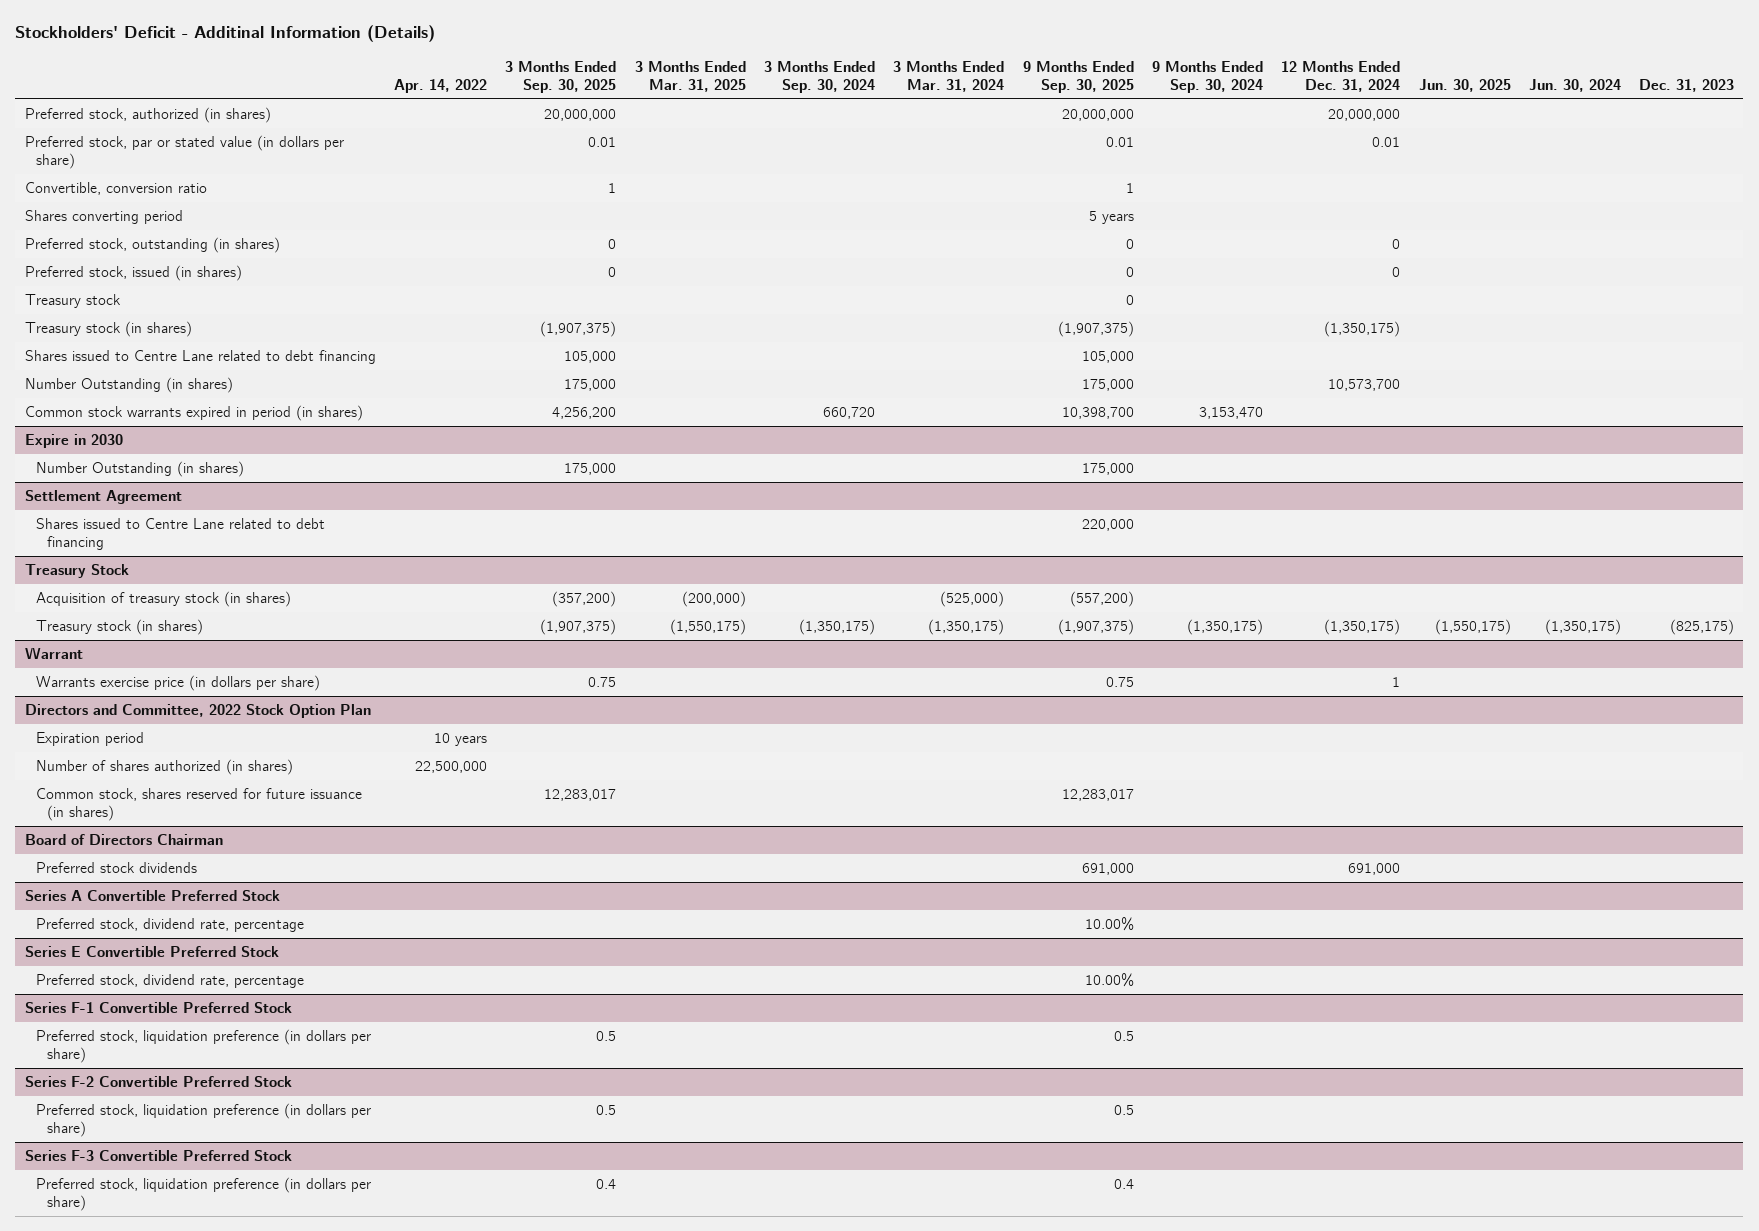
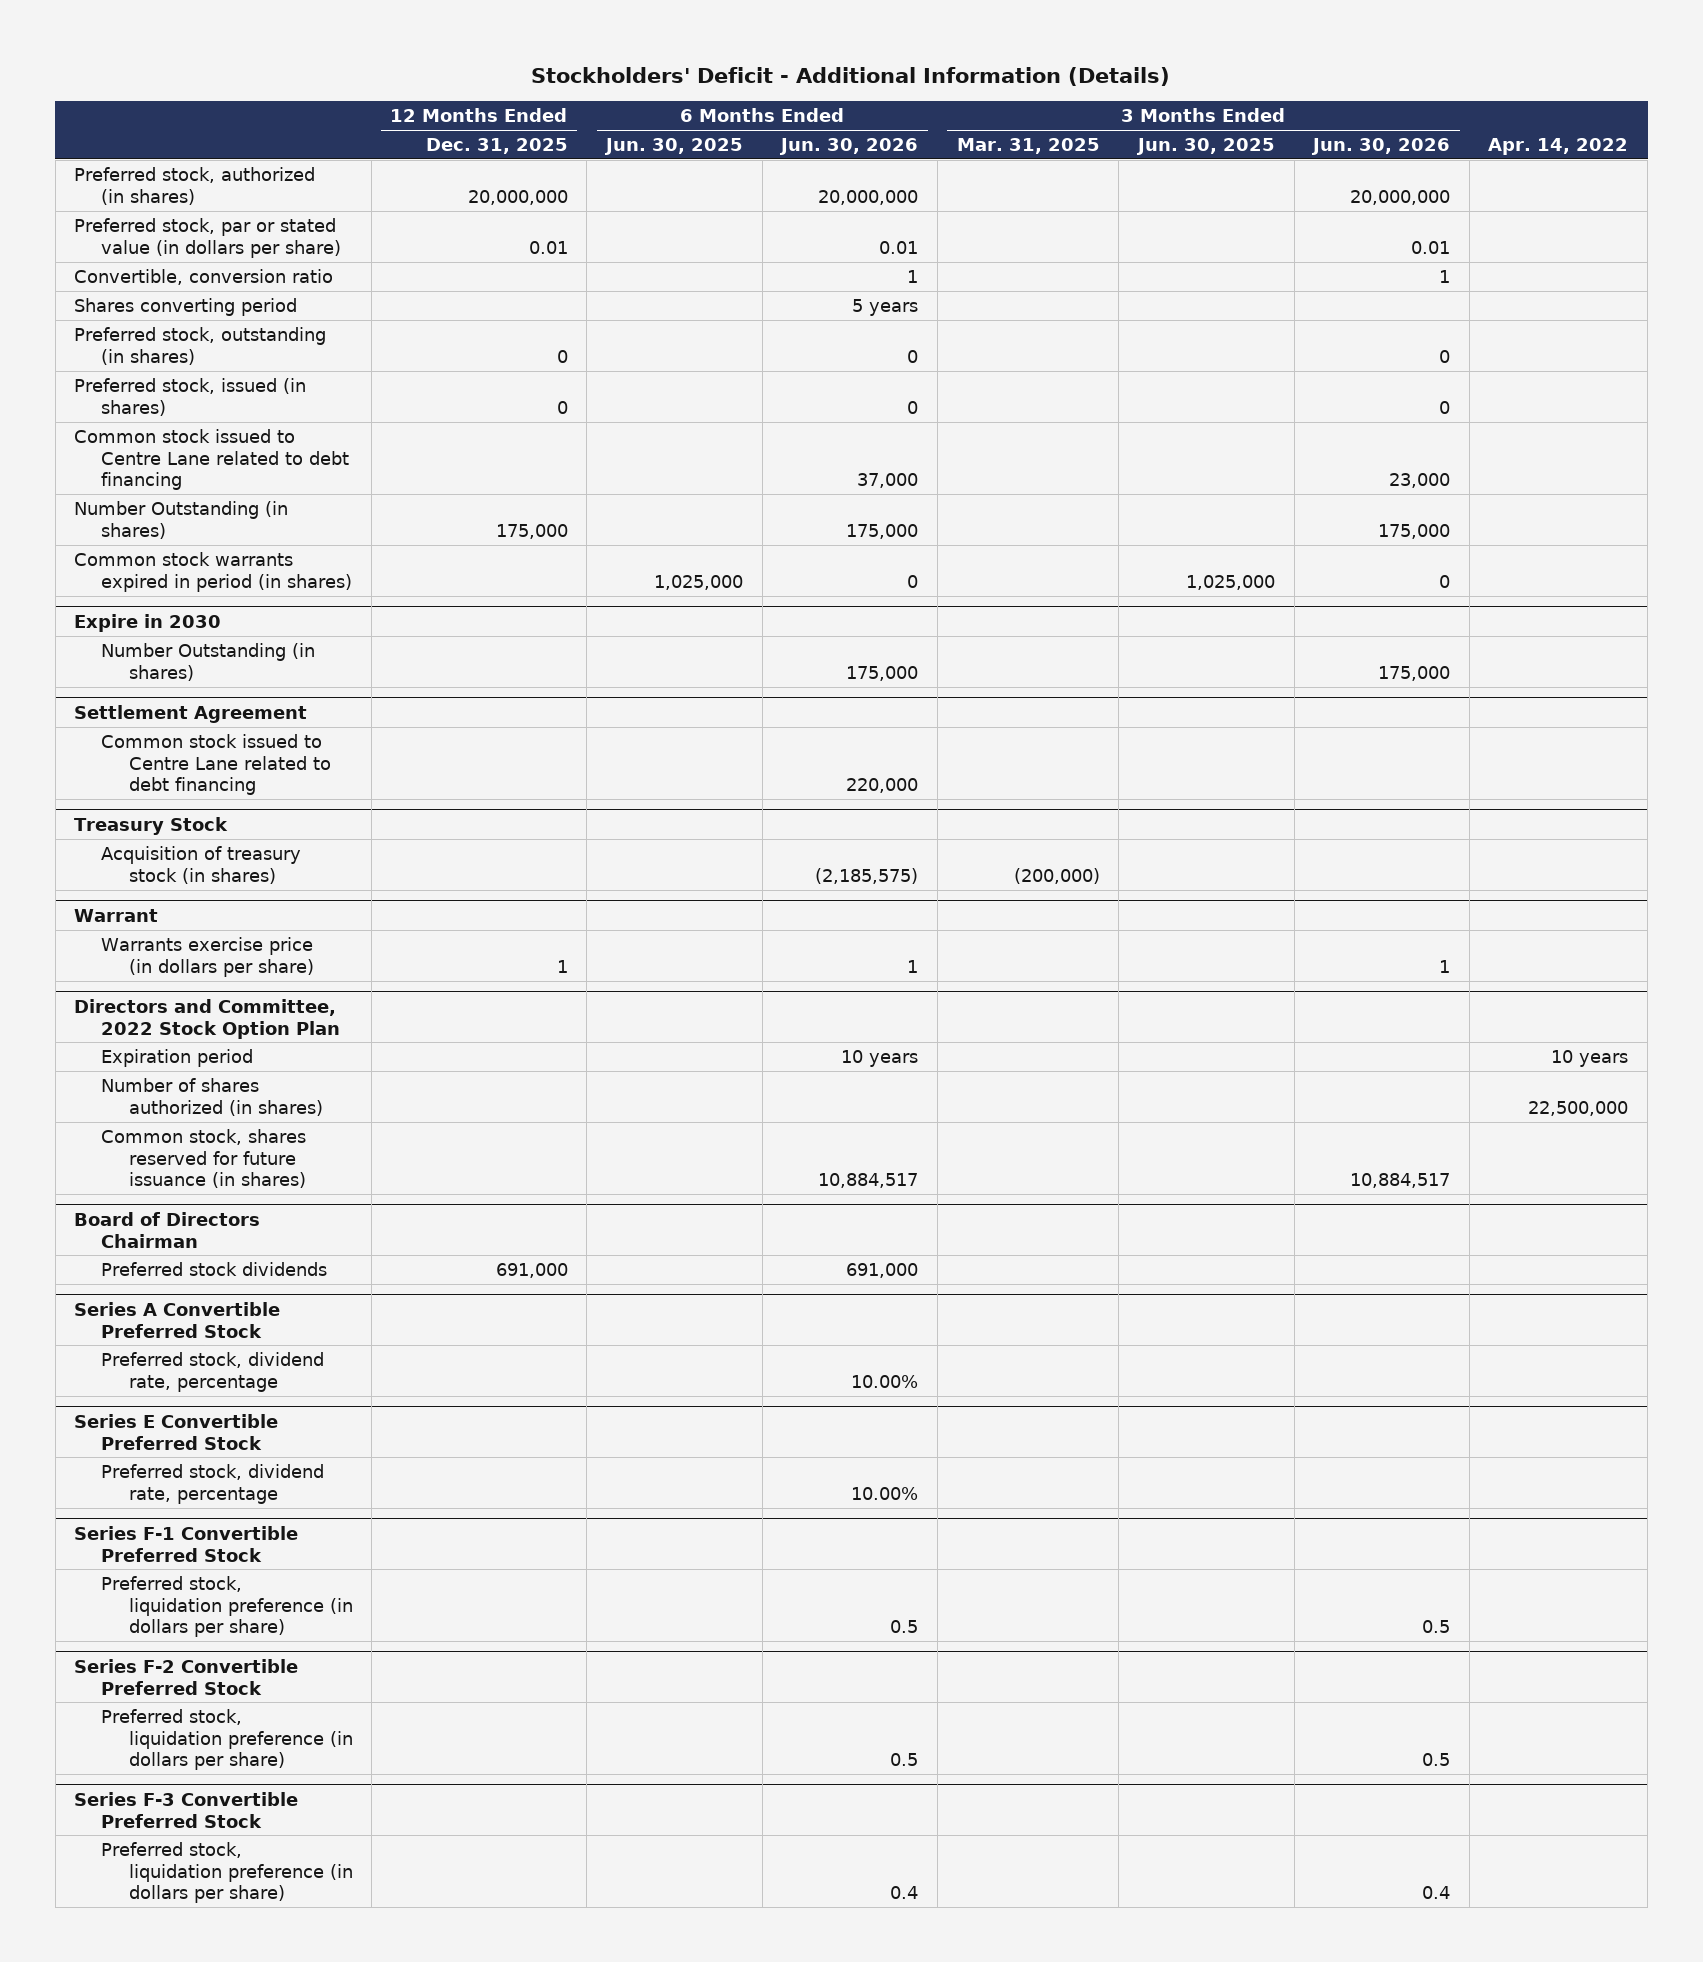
- Stockholders' Deficit - Additinal Information (Details)
+ Stockholders' Deficit - Additional Information (Details)
- | Apr. 14, 2022 | 3 Months Ended Sep. 30, 2025 | 3 Months Ended Mar. 31, 2025 | 3 Months Ended Sep. 30, 2024 | 3 Months Ended Mar. 31, 2024 | 9 Months Ended Sep. 30, 2025 | 9 Months Ended Sep. 30, 2024 | 12 Months Ended Dec. 31, 2024 | Jun. 30, 2025 | Jun. 30, 2024 | Dec. 31, 2023
+ | 12 Months Ended Dec. 31, 2025 | 6 Months Ended Jun. 30, 2025 | 6 Months Ended Jun. 30, 2026 | 3 Months Ended Mar. 31, 2025 | 3 Months Ended Jun. 30, 2025 | 3 Months Ended Jun. 30, 2026 | Apr. 14, 2022
- Treasury stock | | | | | | 0 | | | | |
- Treasury stock (in shares) | | (1,907,375) | | | | (1,907,375) | | (1,350,175) | | |
- Shares issued to Centre Lane related to debt financing | | 105,000 | | | | 105,000 | | | | |
+ Common stock issued to Centre Lane related to debt financing | | | 37,000 | | | 23,000 |
@ Settlement Agreement
- Shares issued to Centre Lane related to debt financing | | | | | | 220,000 | | | | |
+ Common stock issued to Centre Lane related to debt financing | | | 220,000 | | | |
@ Treasury Stock
- Treasury stock (in shares) | | (1,907,375) | (1,550,175) | (1,350,175) | (1,350,175) | (1,907,375) | (1,350,175) | (1,350,175) | (1,550,175) | (1,350,175) | (825,175)

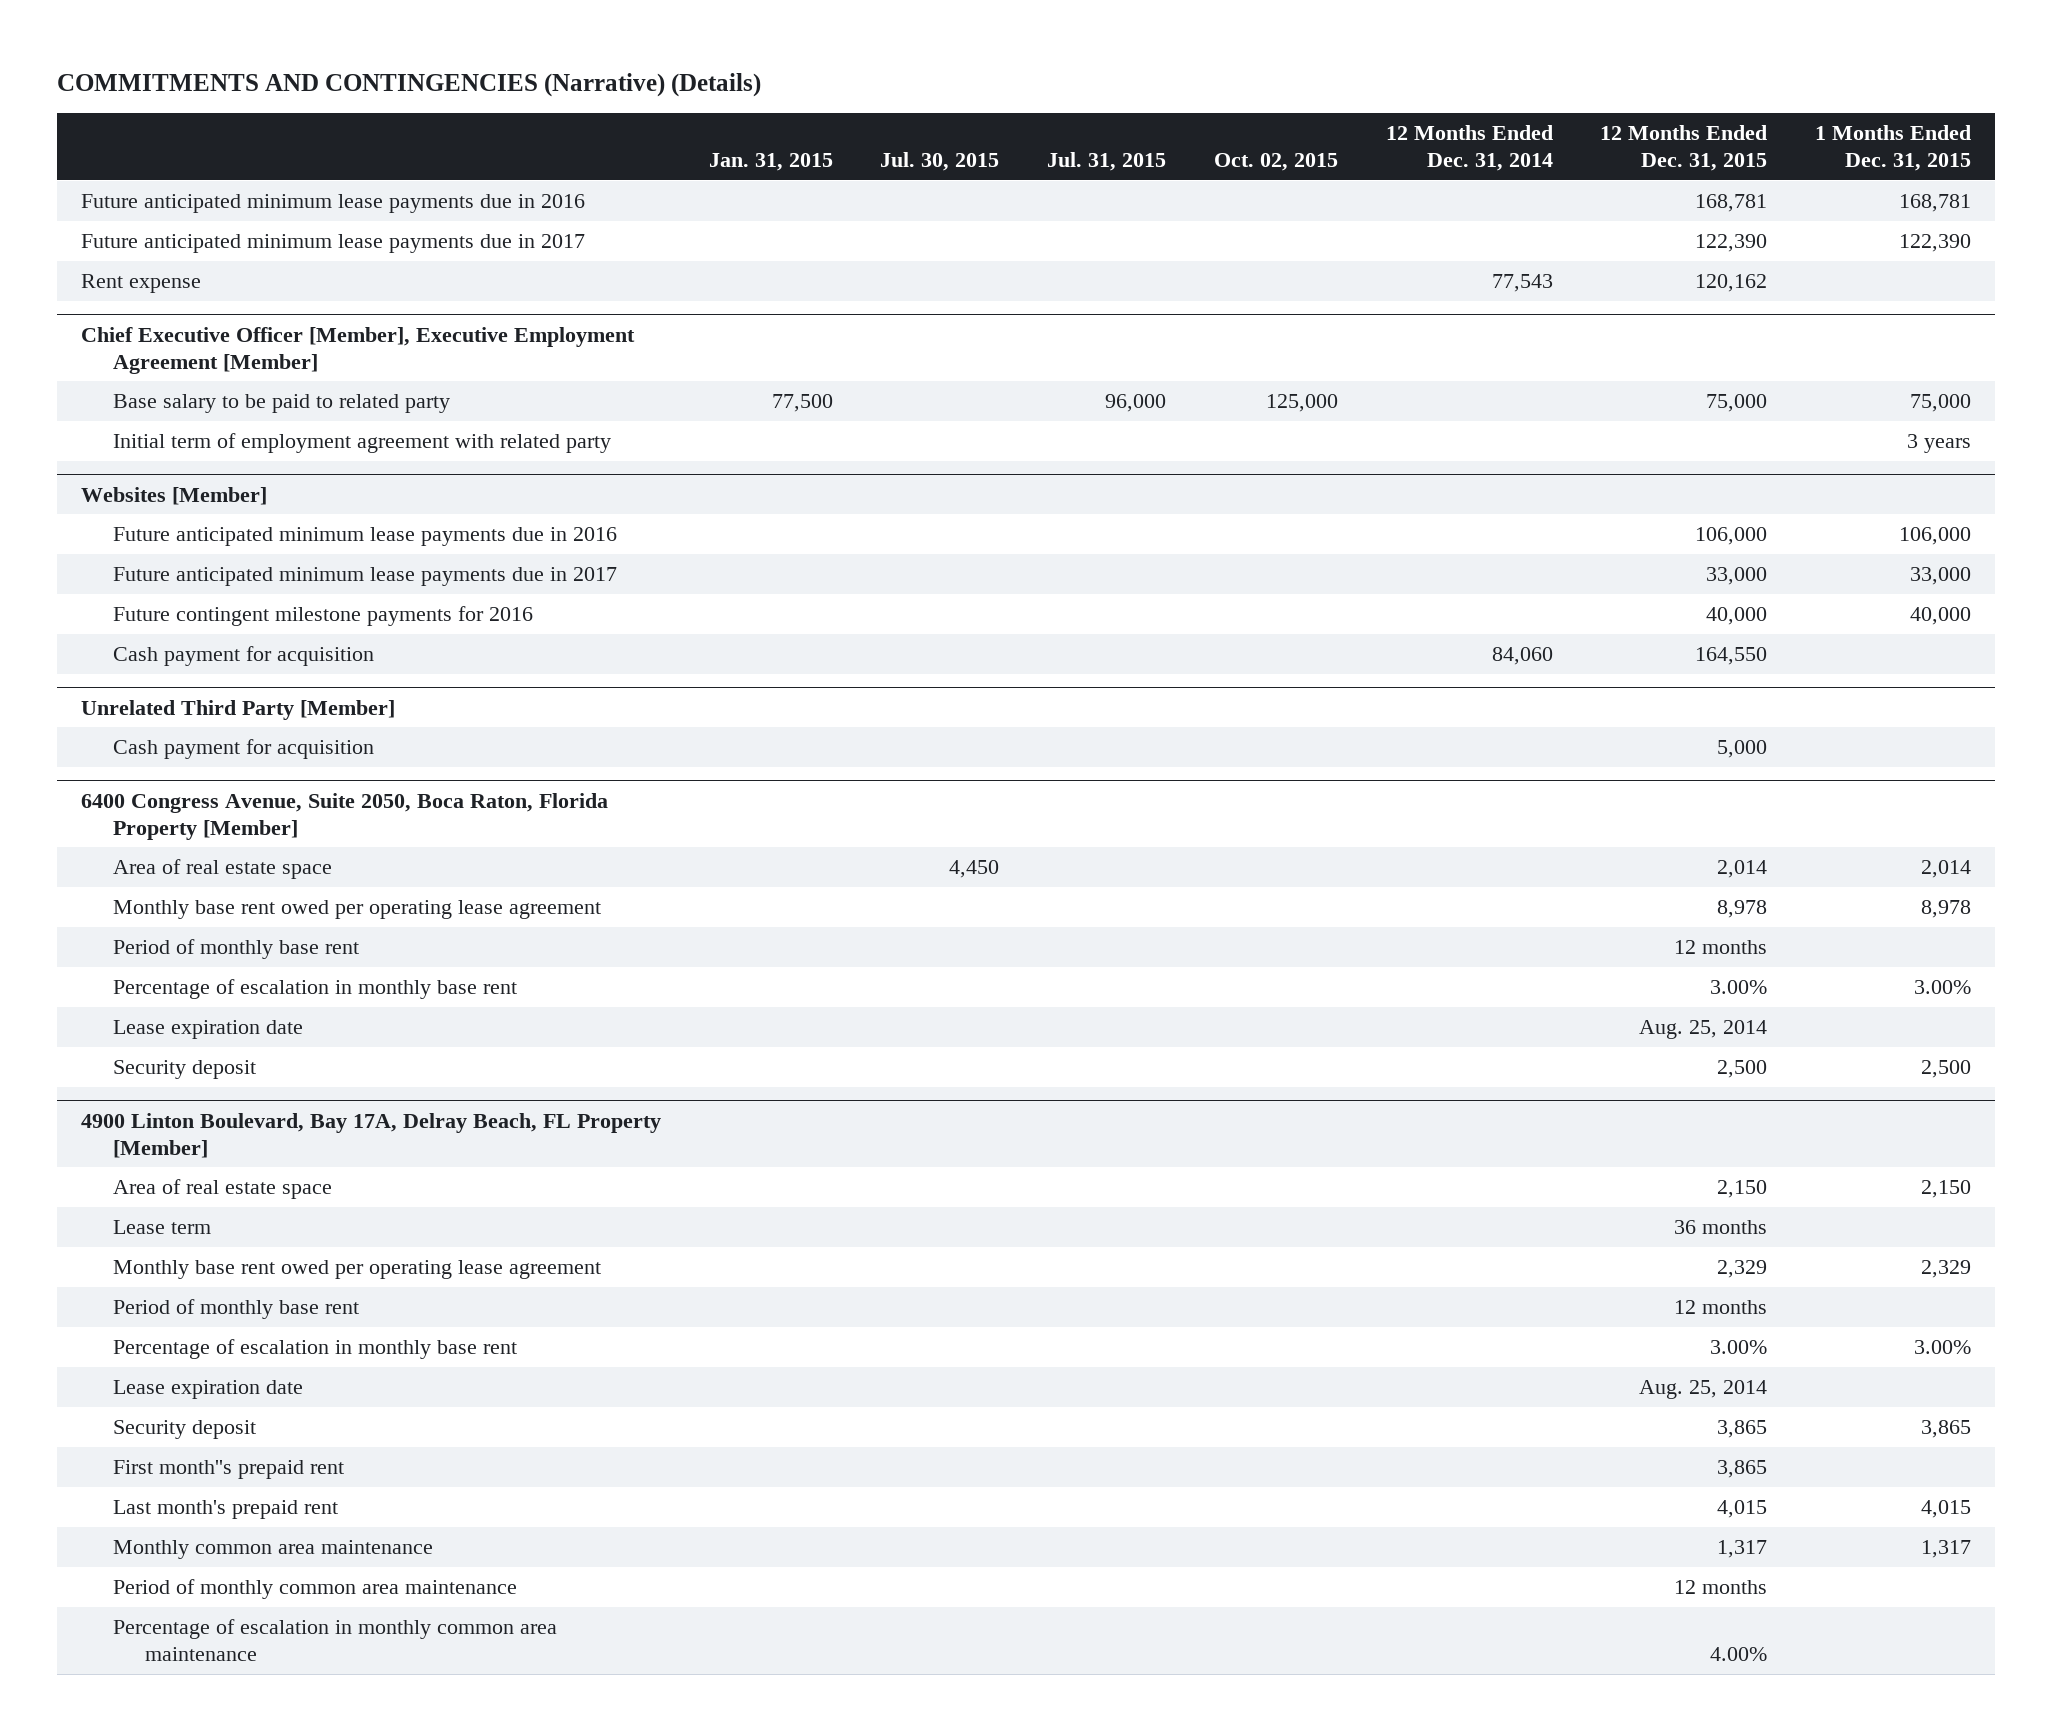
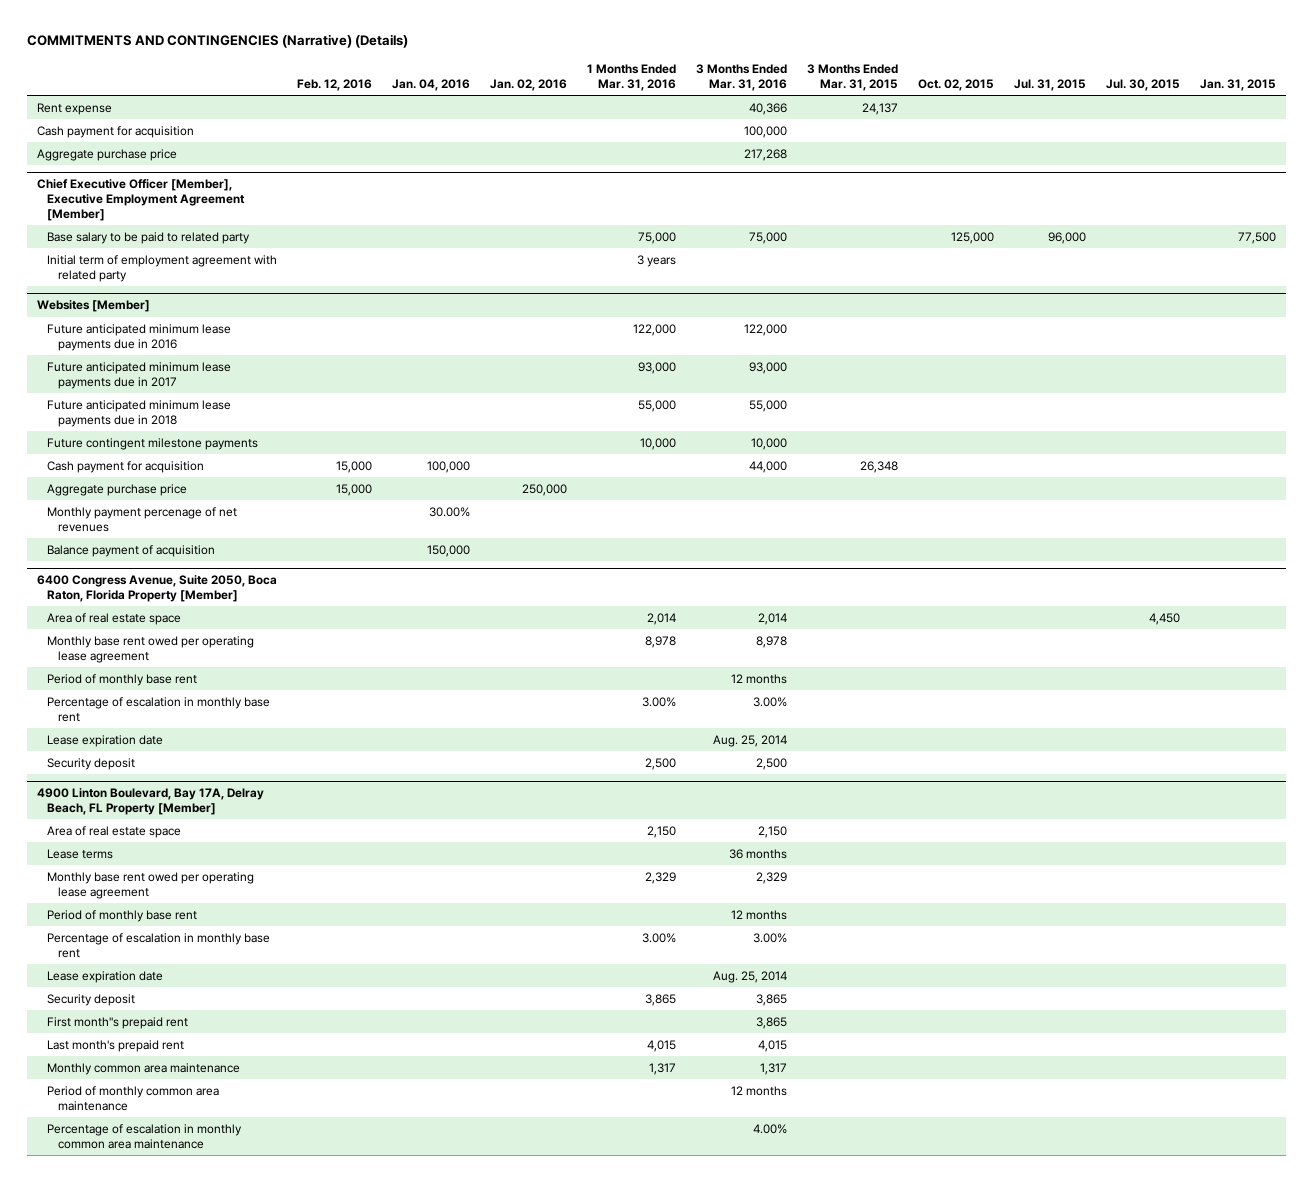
- | Jan. 31, 2015 | Jul. 30, 2015 | Jul. 31, 2015 | Oct. 02, 2015 | 12 Months Ended Dec. 31, 2014 | 12 Months Ended Dec. 31, 2015 | 1 Months Ended Dec. 31, 2015
+ | Feb. 12, 2016 | Jan. 04, 2016 | Jan. 02, 2016 | 1 Months Ended Mar. 31, 2016 | 3 Months Ended Mar. 31, 2016 | 3 Months Ended Mar. 31, 2015 | Oct. 02, 2015 | Jul. 31, 2015 | Jul. 30, 2015 | Jan. 31, 2015
- Future anticipated minimum lease payments due in 2016 | | | | | | 168,781 | 168,781
- Future anticipated minimum lease payments due in 2017 | | | | | | 122,390 | 122,390
+ Cash payment for acquisition | | | | | 100,000 | | | | |
+ Aggregate purchase price | | | | | 217,268 | | | | |
@ Websites [Member]
- Future contingent milestone payments for 2016 | | | | | | 40,000 | 40,000
+ Future anticipated minimum lease payments due in 2018 | | | | 55,000 | 55,000 | | | | |
+ Future contingent milestone payments | | | | 10,000 | 10,000 | | | | |
- Unrelated Third Party [Member]
- Cash payment for acquisition | | | | | | 5,000 |
@ Websites [Member]
+ Aggregate purchase price | 15,000 | | 250,000 | | | | | | |
+ Monthly payment percenage of net revenues | | 30.00% | | | | | | | |
+ Balance payment of acquisition | | 150,000 | | | | | | | |
@ 4900 Linton Boulevard, Bay 17A, Delray Beach, FL Property [Member]
- Lease term | | | | | | 36 months |
+ Lease terms | | | | | 36 months | | | | |

